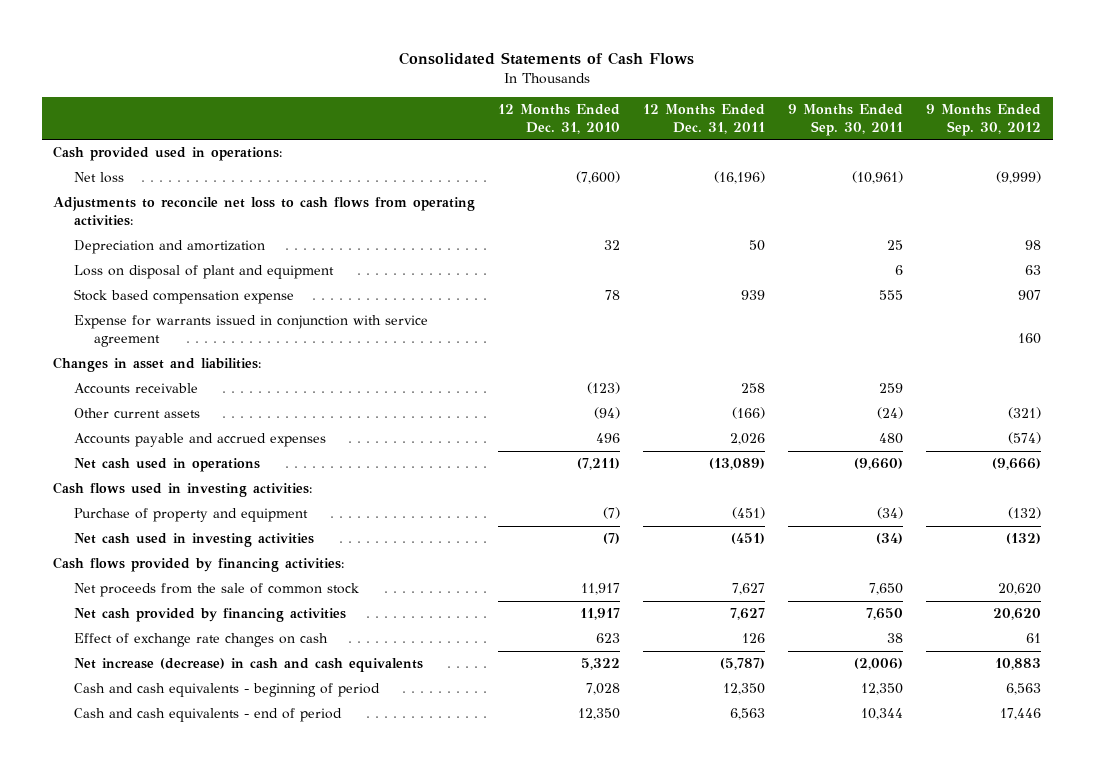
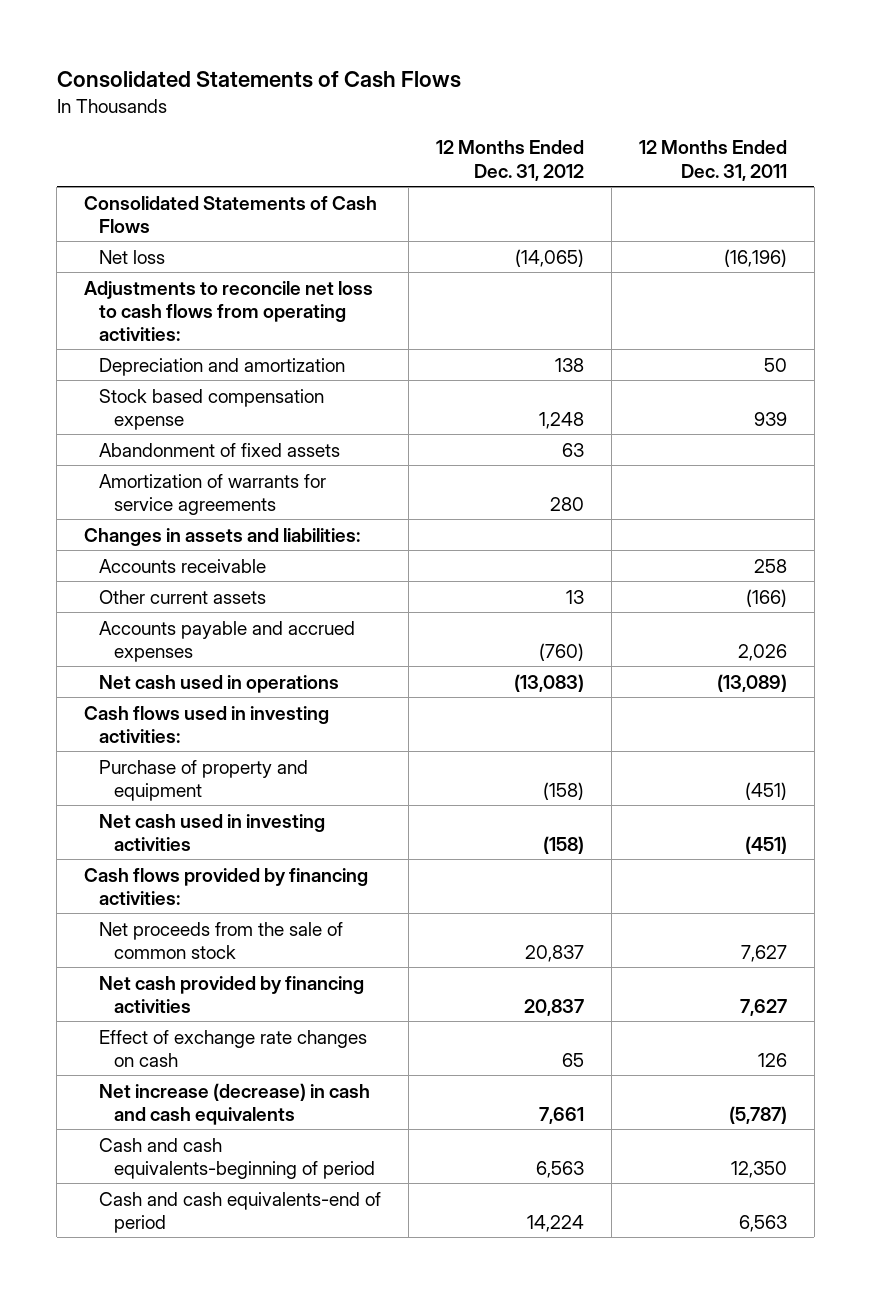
- | 12 Months Ended Dec. 31, 2010 | 12 Months Ended Dec. 31, 2011 | 9 Months Ended Sep. 30, 2011 | 9 Months Ended Sep. 30, 2012
+ | 12 Months Ended Dec. 31, 2012 | 12 Months Ended Dec. 31, 2011
- Cash provided used in operations:
+ Consolidated Statements of Cash Flows
- Loss on disposal of plant and equipment | | | 6 | 63
- Expense for warrants issued in conjunction with service agreement | | | | 160
- Changes in asset and liabilities:
+ Abandonment of fixed assets | 63 |
+ Amortization of warrants for service agreements | 280 |
+ Changes in assets and liabilities:
- Cash and cash equivalents - beginning of period | 7,028 | 12,350 | 12,350 | 6,563
- Cash and cash equivalents - end of period | 12,350 | 6,563 | 10,344 | 17,446
+ Cash and cash equivalents-beginning of period | 6,563 | 12,350
+ Cash and cash equivalents-end of period | 14,224 | 6,563

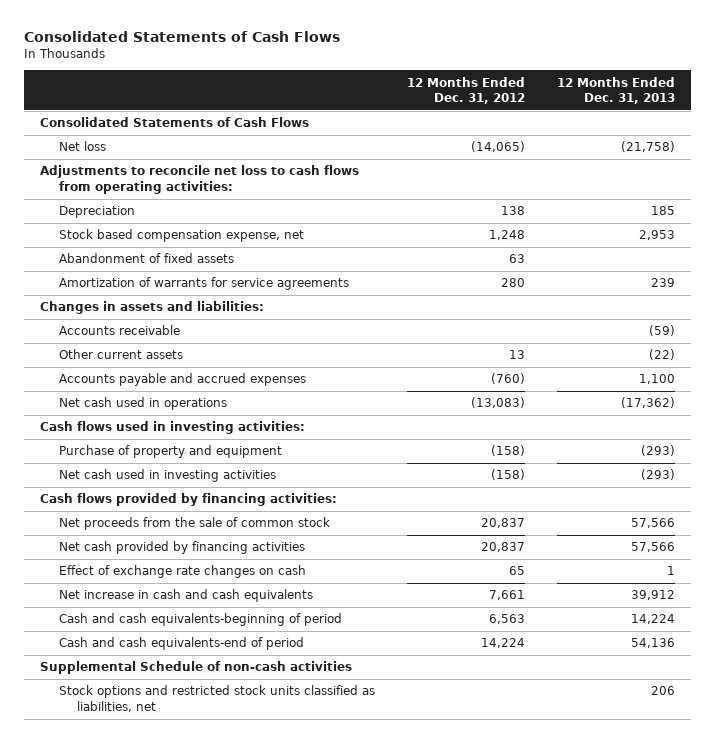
- | 12 Months Ended Dec. 31, 2012 | 12 Months Ended Dec. 31, 2011
+ | 12 Months Ended Dec. 31, 2012 | 12 Months Ended Dec. 31, 2013
- Depreciation and amortization | 138 | 50
- Stock based compensation expense | 1,248 | 939
+ Depreciation | 138 | 185
+ Stock based compensation expense, net | 1,248 | 2,953
- Net increase (decrease) in cash and cash equivalents | 7,661 | (5,787)
+ Net increase in cash and cash equivalents | 7,661 | 39,912
+ Supplemental Schedule of non-cash activities
+ Stock options and restricted stock units classified as liabilities, net | | 206

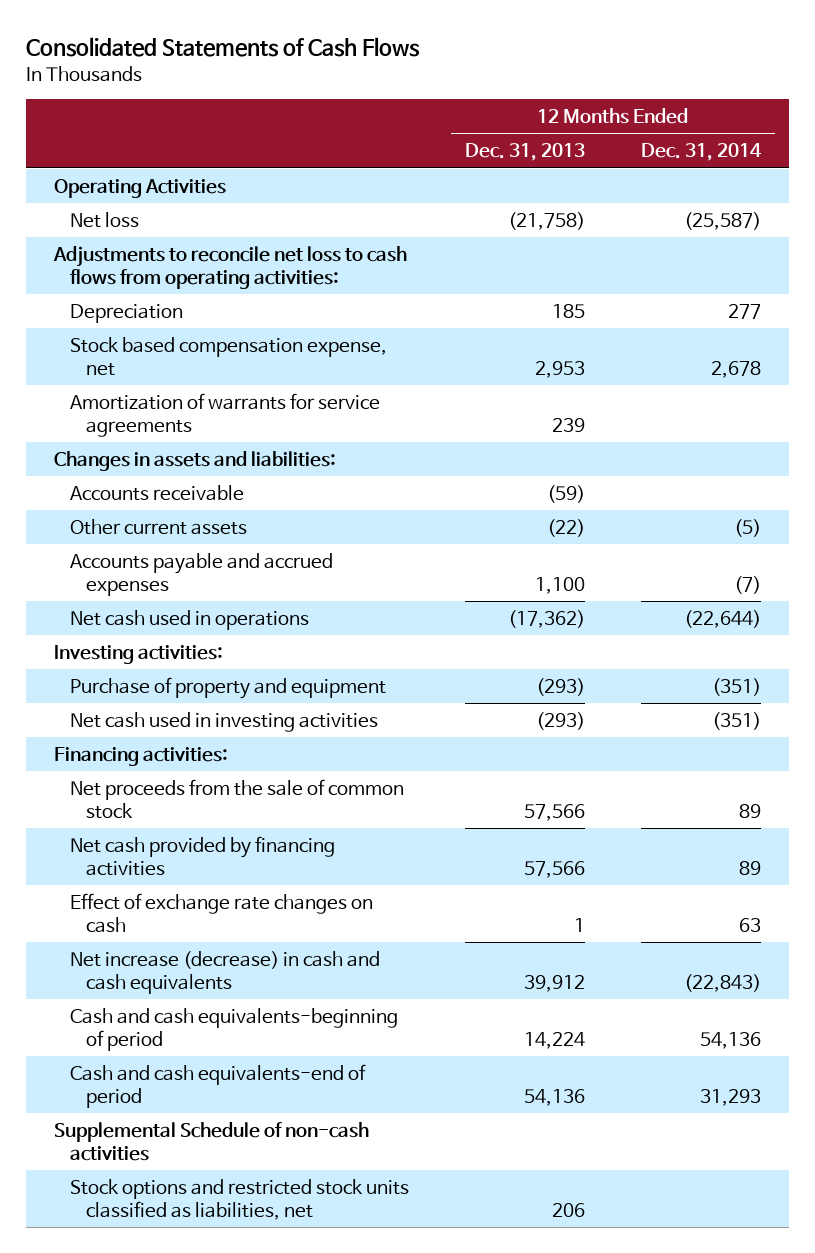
- | 12 Months Ended Dec. 31, 2012 | 12 Months Ended Dec. 31, 2013
+ | 12 Months Ended Dec. 31, 2013 | 12 Months Ended Dec. 31, 2014
- Consolidated Statements of Cash Flows
+ Operating Activities
- Abandonment of fixed assets | 63 |
- Cash flows used in investing activities:
+ Investing activities:
- Cash flows provided by financing activities:
+ Financing activities:
- Net increase in cash and cash equivalents | 7,661 | 39,912
+ Net increase (decrease) in cash and cash equivalents | 39,912 | (22,843)

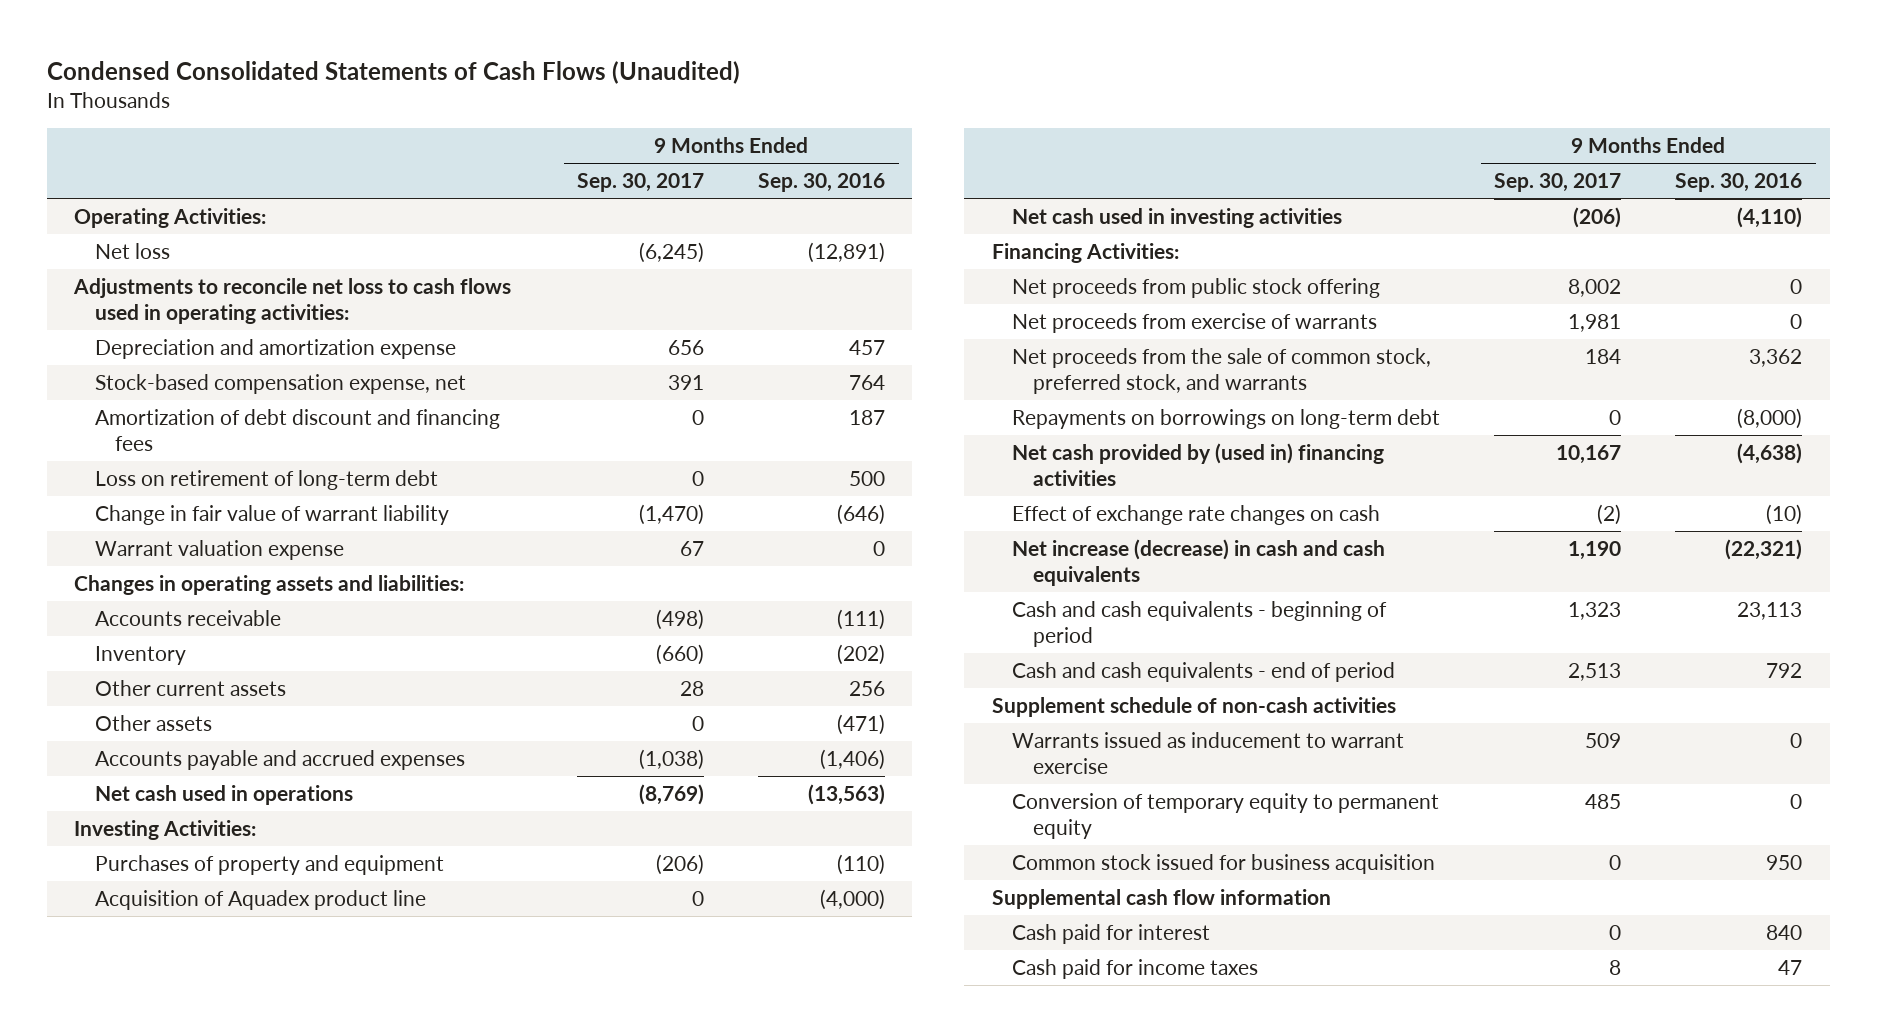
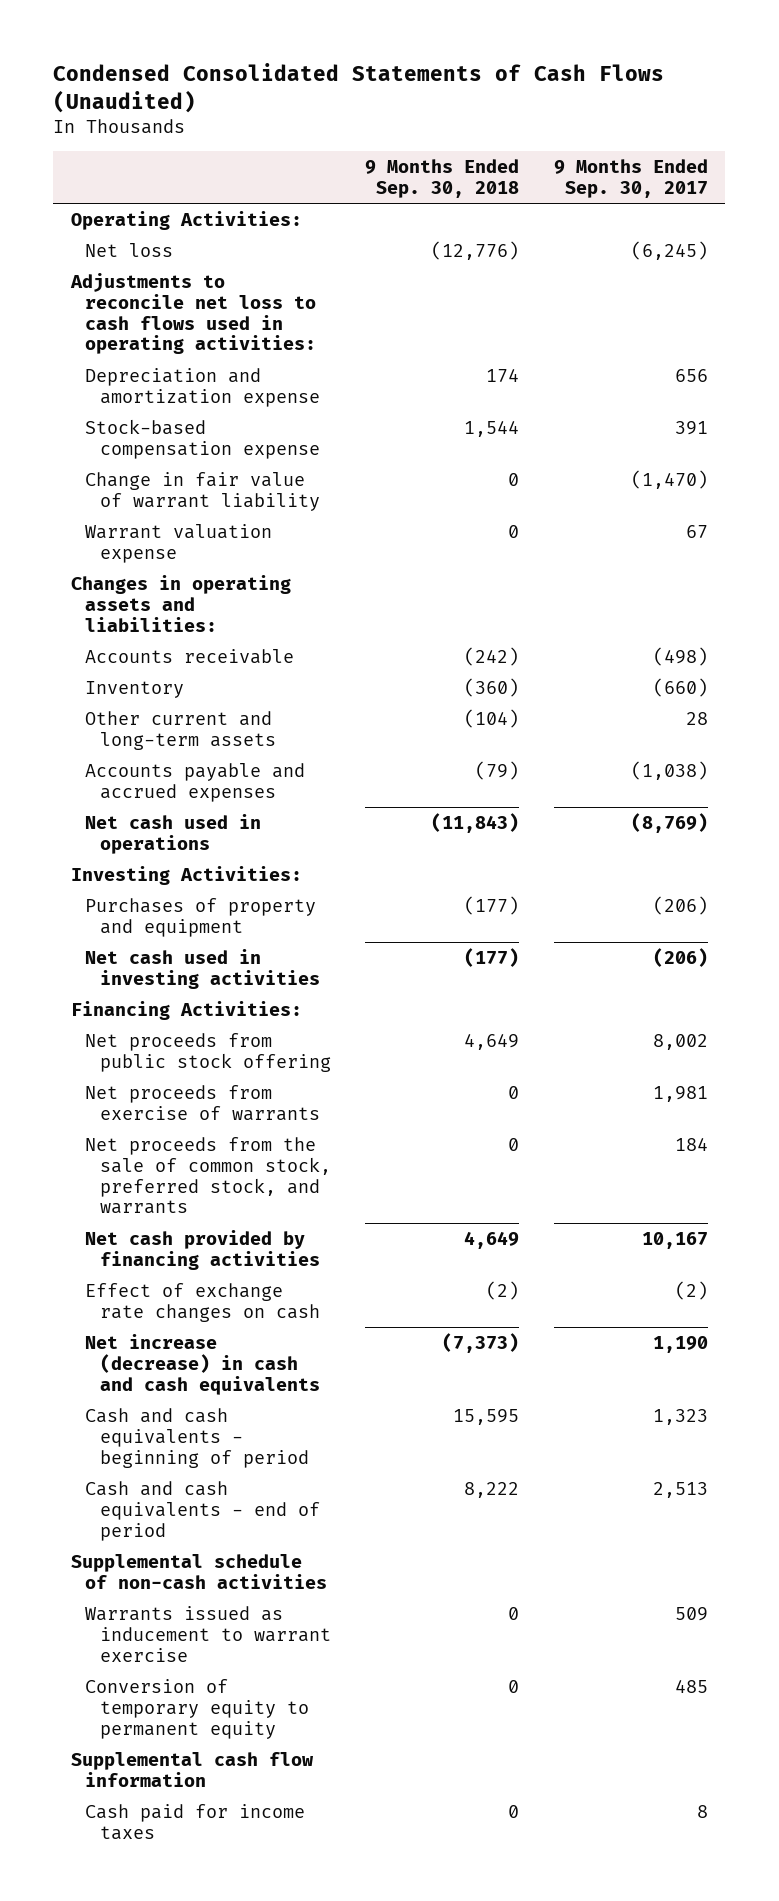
- | 9 Months Ended Sep. 30, 2017 | 9 Months Ended Sep. 30, 2016
+ | 9 Months Ended Sep. 30, 2018 | 9 Months Ended Sep. 30, 2017
- Stock-based compensation expense, net | 391 | 764
- Amortization of debt discount and financing fees | 0 | 187
- Loss on retirement of long-term debt | 0 | 500
+ Stock-based compensation expense | 1,544 | 391
- Other current assets | 28 | 256
- Other assets | 0 | (471)
+ Other current and long-term assets | (104) | 28
- Acquisition of Aquadex product line | 0 | (4,000)
- Repayments on borrowings on long-term debt | 0 | (8,000)
- Net cash provided by (used in) financing activities | 10,167 | (4,638)
+ Net cash provided by financing activities | 4,649 | 10,167
- Supplement schedule of non-cash activities
+ Supplemental schedule of non-cash activities
- Common stock issued for business acquisition | 0 | 950
- Cash paid for interest | 0 | 840

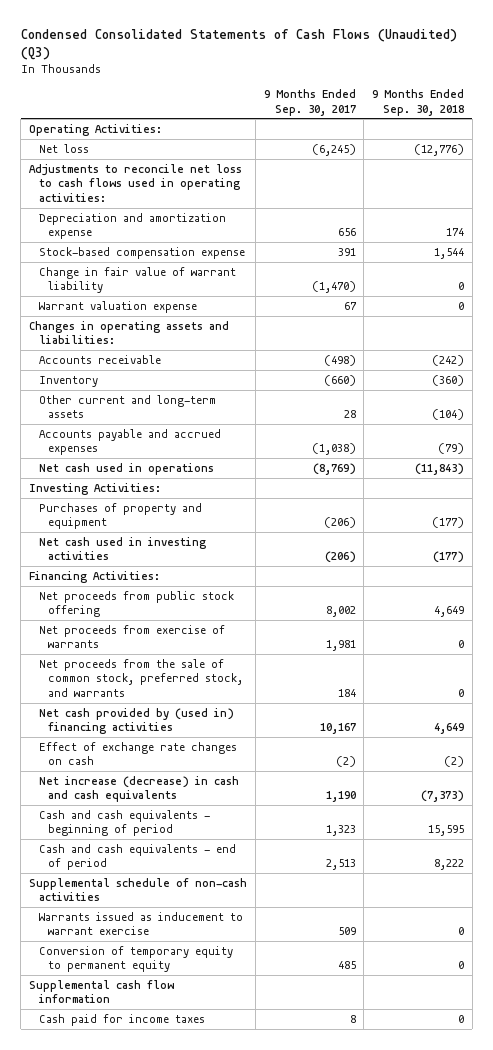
- Condensed Consolidated Statements of Cash Flows (Unaudited)
+ Condensed Consolidated Statements of Cash Flows (Unaudited) (Q3)
- | 9 Months Ended Sep. 30, 2018 | 9 Months Ended Sep. 30, 2017
+ | 9 Months Ended Sep. 30, 2017 | 9 Months Ended Sep. 30, 2018
- Net cash provided by financing activities | 4,649 | 10,167
+ Net cash provided by (used in) financing activities | 10,167 | 4,649

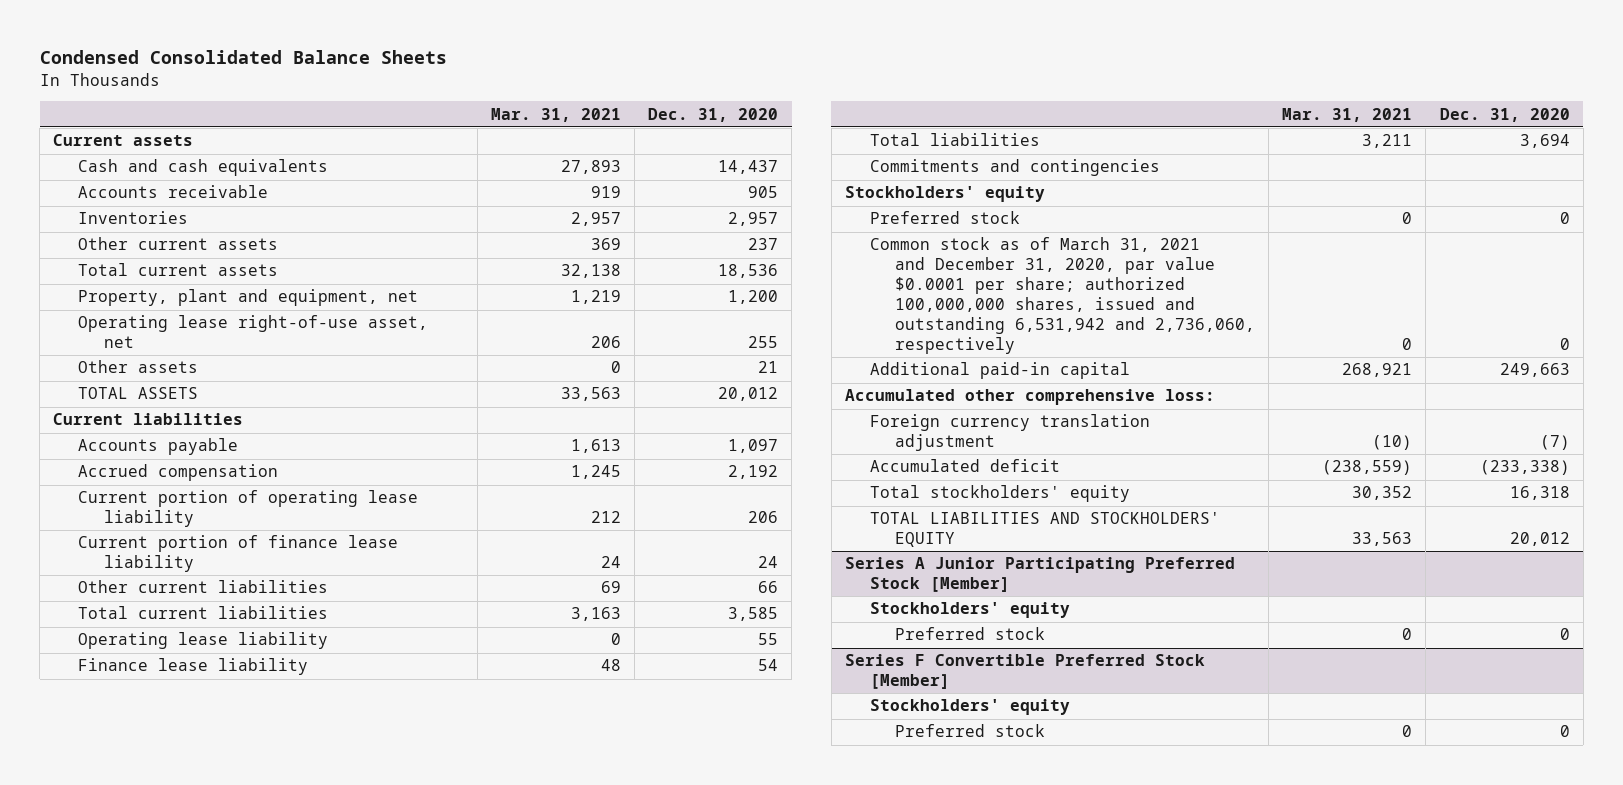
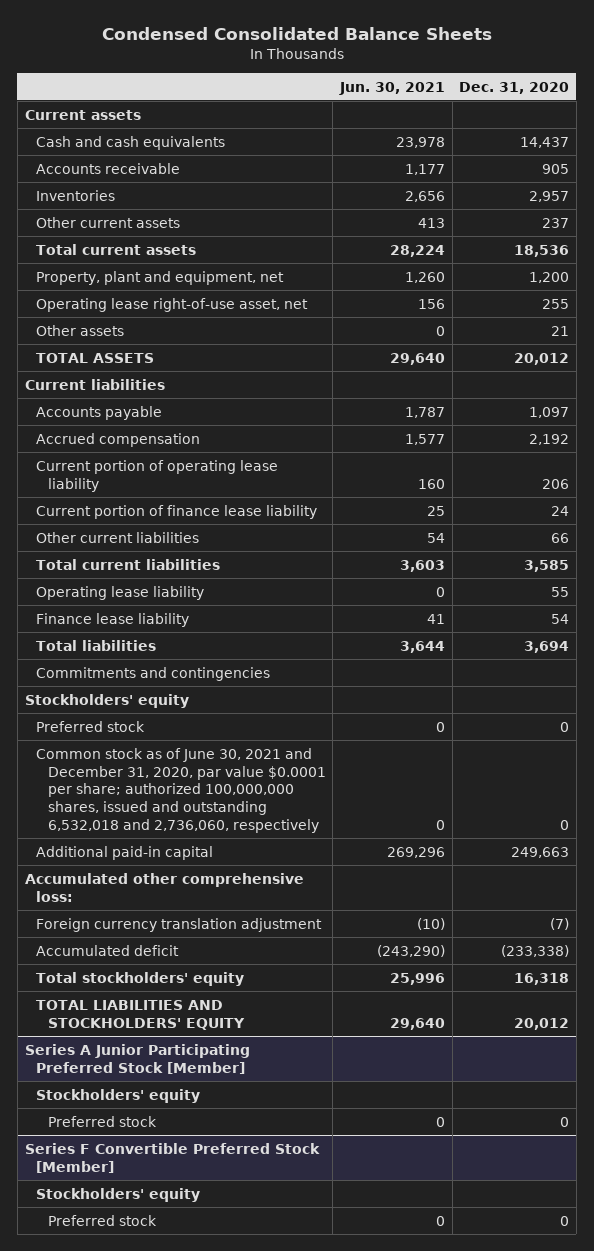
- | Mar. 31, 2021 | Dec. 31, 2020
+ | Jun. 30, 2021 | Dec. 31, 2020
- Common stock as of March 31, 2021 and December 31, 2020, par value $0.0001 per share; authorized 100,000,000 shares, issued and outstanding 6,531,942 and 2,736,060, respectively | 0 | 0
+ Common stock as of June 30, 2021 and December 31, 2020, par value $0.0001 per share; authorized 100,000,000 shares, issued and outstanding 6,532,018 and 2,736,060, respectively | 0 | 0

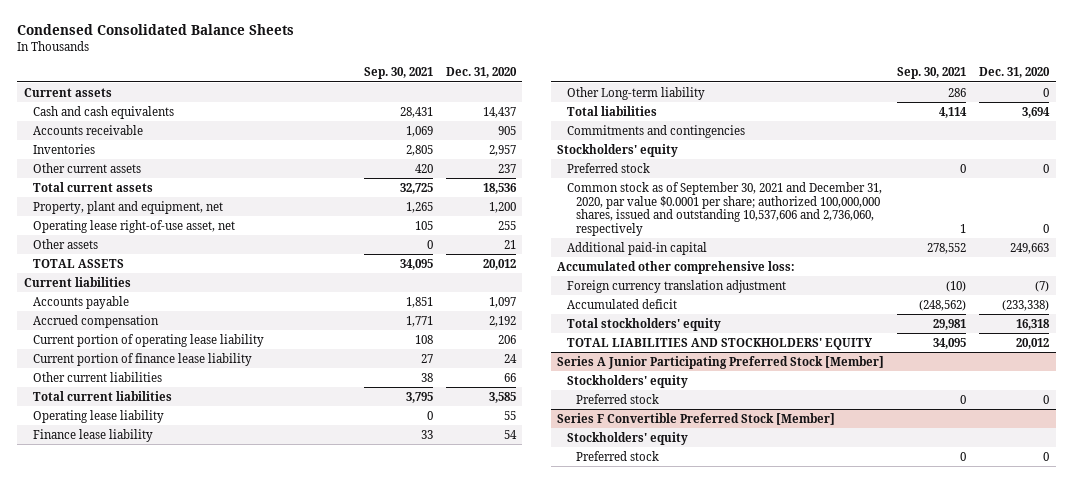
- | Jun. 30, 2021 | Dec. 31, 2020
+ | Sep. 30, 2021 | Dec. 31, 2020
+ Other Long-term liability | 286 | 0
- Common stock as of June 30, 2021 and December 31, 2020, par value $0.0001 per share; authorized 100,000,000 shares, issued and outstanding 6,532,018 and 2,736,060, respectively | 0 | 0
+ Common stock as of September 30, 2021 and December 31, 2020, par value $0.0001 per share; authorized 100,000,000 shares, issued and outstanding 10,537,606 and 2,736,060, respectively | 1 | 0

